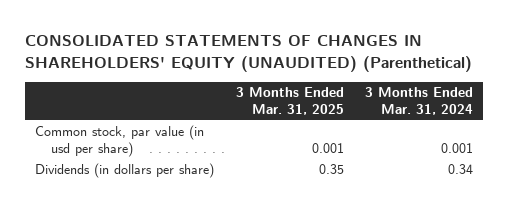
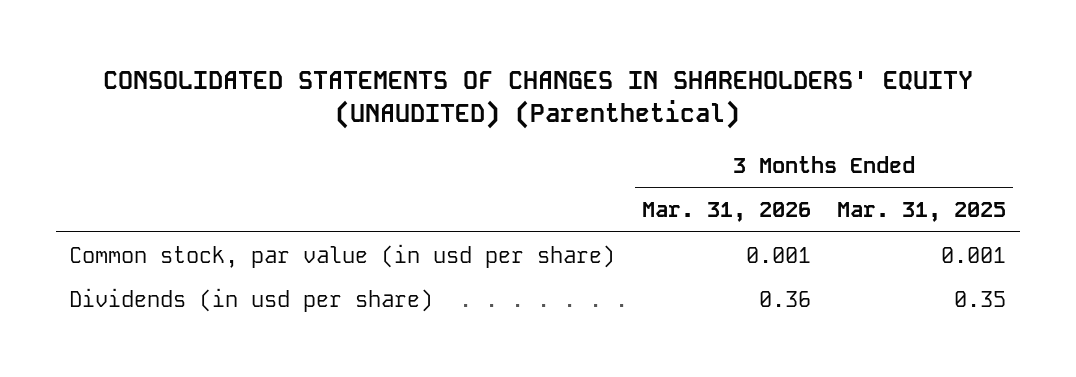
- | 3 Months Ended Mar. 31, 2025 | 3 Months Ended Mar. 31, 2024
+ | 3 Months Ended Mar. 31, 2026 | 3 Months Ended Mar. 31, 2025
- Dividends (in dollars per share) | 0.35 | 0.34
+ Dividends (in usd per share) | 0.36 | 0.35

